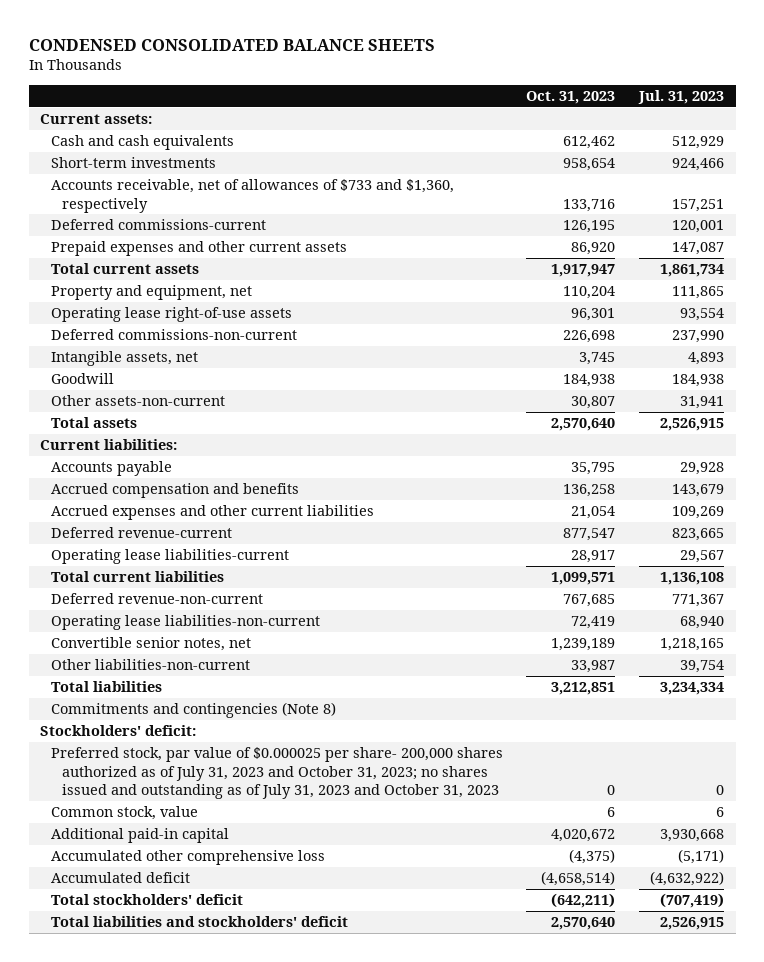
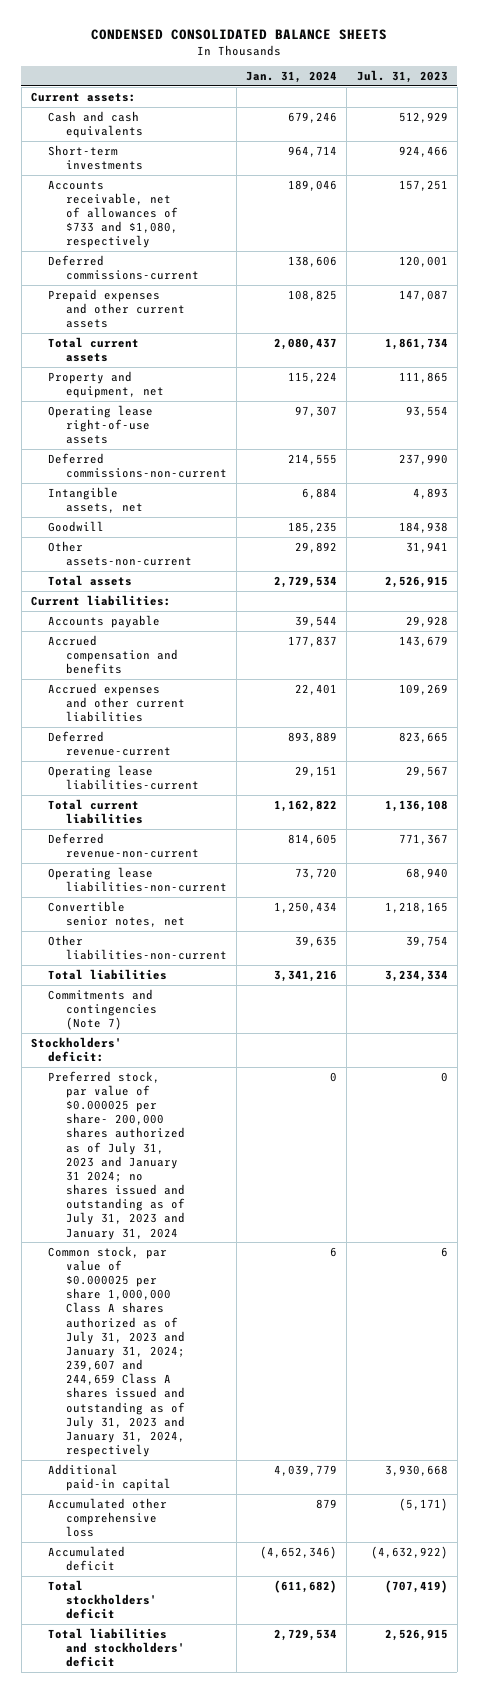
- | Oct. 31, 2023 | Jul. 31, 2023
+ | Jan. 31, 2024 | Jul. 31, 2023
- Accounts receivable, net of allowances of $733 and $1,360, respectively | 133,716 | 157,251
+ Accounts receivable, net of allowances of $733 and $1,080, respectively | 189,046 | 157,251
- Commitments and contingencies (Note 8)
+ Commitments and contingencies (Note 7)
- Preferred stock, par value of $0.000025 per share- 200,000 shares authorized as of July 31, 2023 and October 31, 2023; no shares issued and outstanding as of July 31, 2023 and October 31, 2023 | 0 | 0
- Common stock, value | 6 | 6
+ Preferred stock, par value of $0.000025 per share- 200,000 shares authorized as of July 31, 2023 and January 31 2024; no shares issued and outstanding as of July 31, 2023 and January 31, 2024 | 0 | 0
+ Common stock, par value of $0.000025 per share 1,000,000 Class A shares authorized as of July 31, 2023 and January 31, 2024; 239,607 and 244,659 Class A shares issued and outstanding as of July 31, 2023 and January 31, 2024, respectively | 6 | 6

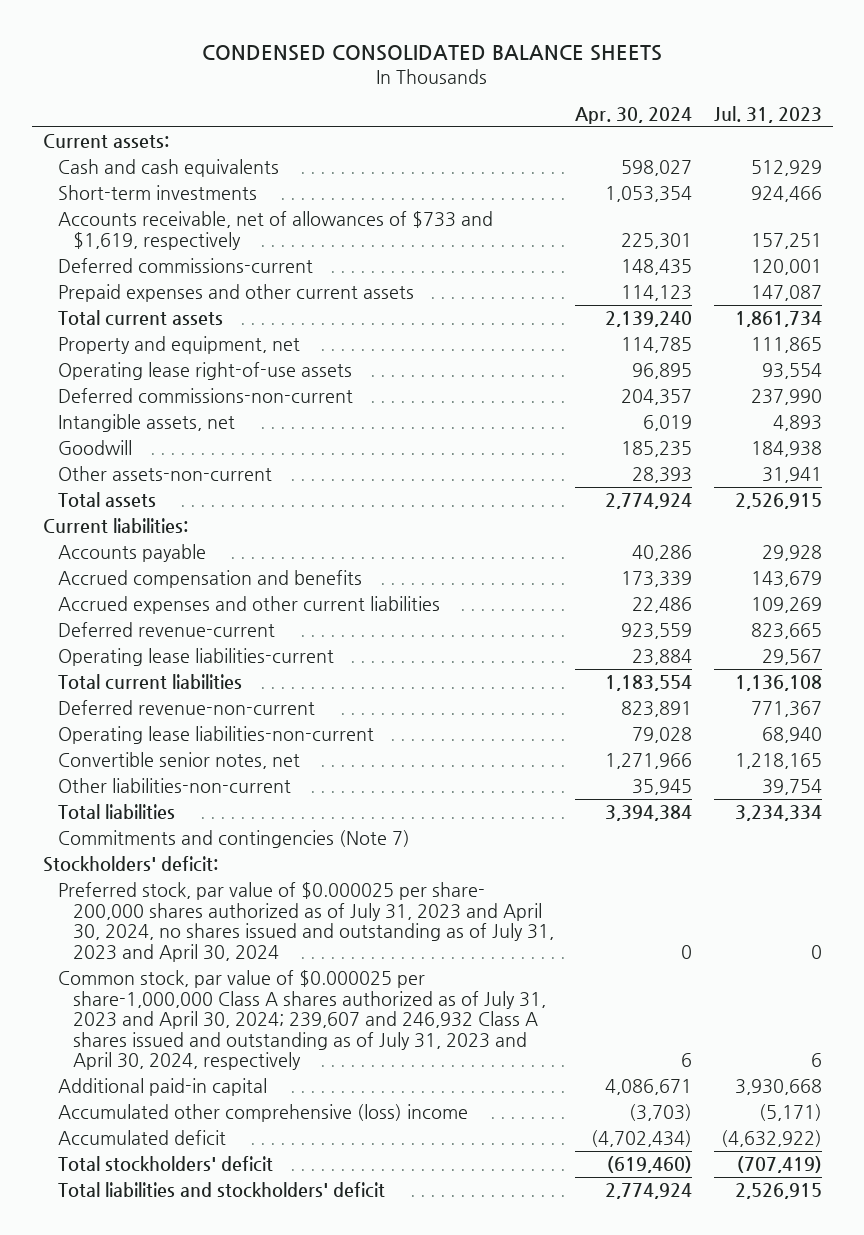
- | Jan. 31, 2024 | Jul. 31, 2023
+ | Apr. 30, 2024 | Jul. 31, 2023
- Accounts receivable, net of allowances of $733 and $1,080, respectively | 189,046 | 157,251
+ Accounts receivable, net of allowances of $733 and $1,619, respectively | 225,301 | 157,251
- Preferred stock, par value of $0.000025 per share- 200,000 shares authorized as of July 31, 2023 and January 31 2024; no shares issued and outstanding as of July 31, 2023 and January 31, 2024 | 0 | 0
- Common stock, par value of $0.000025 per share 1,000,000 Class A shares authorized as of July 31, 2023 and January 31, 2024; 239,607 and 244,659 Class A shares issued and outstanding as of July 31, 2023 and January 31, 2024, respectively | 6 | 6
+ Preferred stock, par value of $0.000025 per share- 200,000 shares authorized as of July 31, 2023 and April 30, 2024, no shares issued and outstanding as of July 31, 2023 and April 30, 2024 | 0 | 0
+ Common stock, par value of $0.000025 per share-1,000,000 Class A shares authorized as of July 31, 2023 and April 30, 2024; 239,607 and 246,932 Class A shares issued and outstanding as of July 31, 2023 and April 30, 2024, respectively | 6 | 6
- Accumulated other comprehensive loss | 879 | (5,171)
+ Accumulated other comprehensive (loss) income | (3,703) | (5,171)

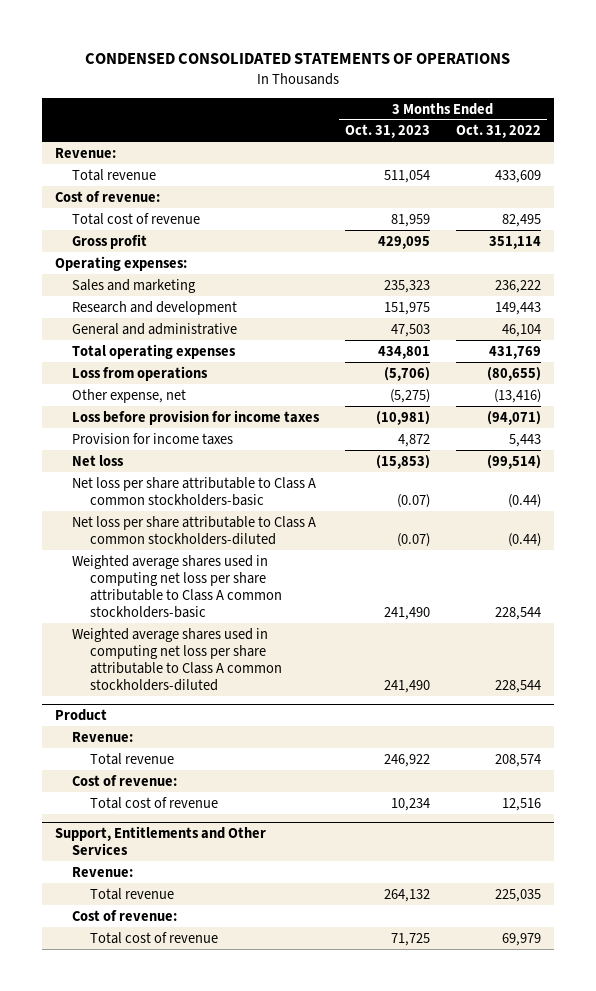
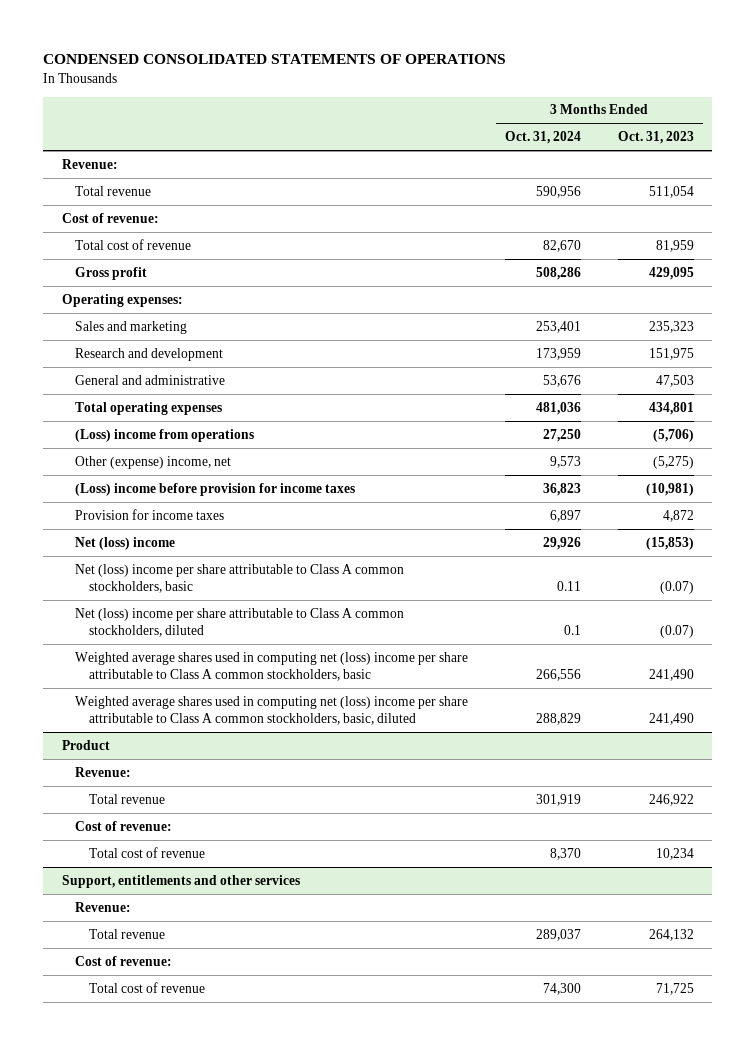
- | 3 Months Ended Oct. 31, 2023 | 3 Months Ended Oct. 31, 2022
+ | 3 Months Ended Oct. 31, 2024 | 3 Months Ended Oct. 31, 2023
- Loss from operations | (5,706) | (80,655)
- Other expense, net | (5,275) | (13,416)
- Loss before provision for income taxes | (10,981) | (94,071)
+ (Loss) income from operations | 27,250 | (5,706)
+ Other (expense) income, net | 9,573 | (5,275)
+ (Loss) income before provision for income taxes | 36,823 | (10,981)
- Net loss | (15,853) | (99,514)
- Net loss per share attributable to Class A common stockholders-basic | (0.07) | (0.44)
- Net loss per share attributable to Class A common stockholders-diluted | (0.07) | (0.44)
- Weighted average shares used in computing net loss per share attributable to Class A common stockholders-basic | 241,490 | 228,544
- Weighted average shares used in computing net loss per share attributable to Class A common stockholders-diluted | 241,490 | 228,544
+ Net (loss) income | 29,926 | (15,853)
+ Net (loss) income per share attributable to Class A common stockholders, basic | 0.11 | (0.07)
+ Net (loss) income per share attributable to Class A common stockholders, diluted | 0.1 | (0.07)
+ Weighted average shares used in computing net (loss) income per share attributable to Class A common stockholders, basic | 266,556 | 241,490
+ Weighted average shares used in computing net (loss) income per share attributable to Class A common stockholders, basic, diluted | 288,829 | 241,490
- Support, Entitlements and Other Services
+ Support, entitlements and other services

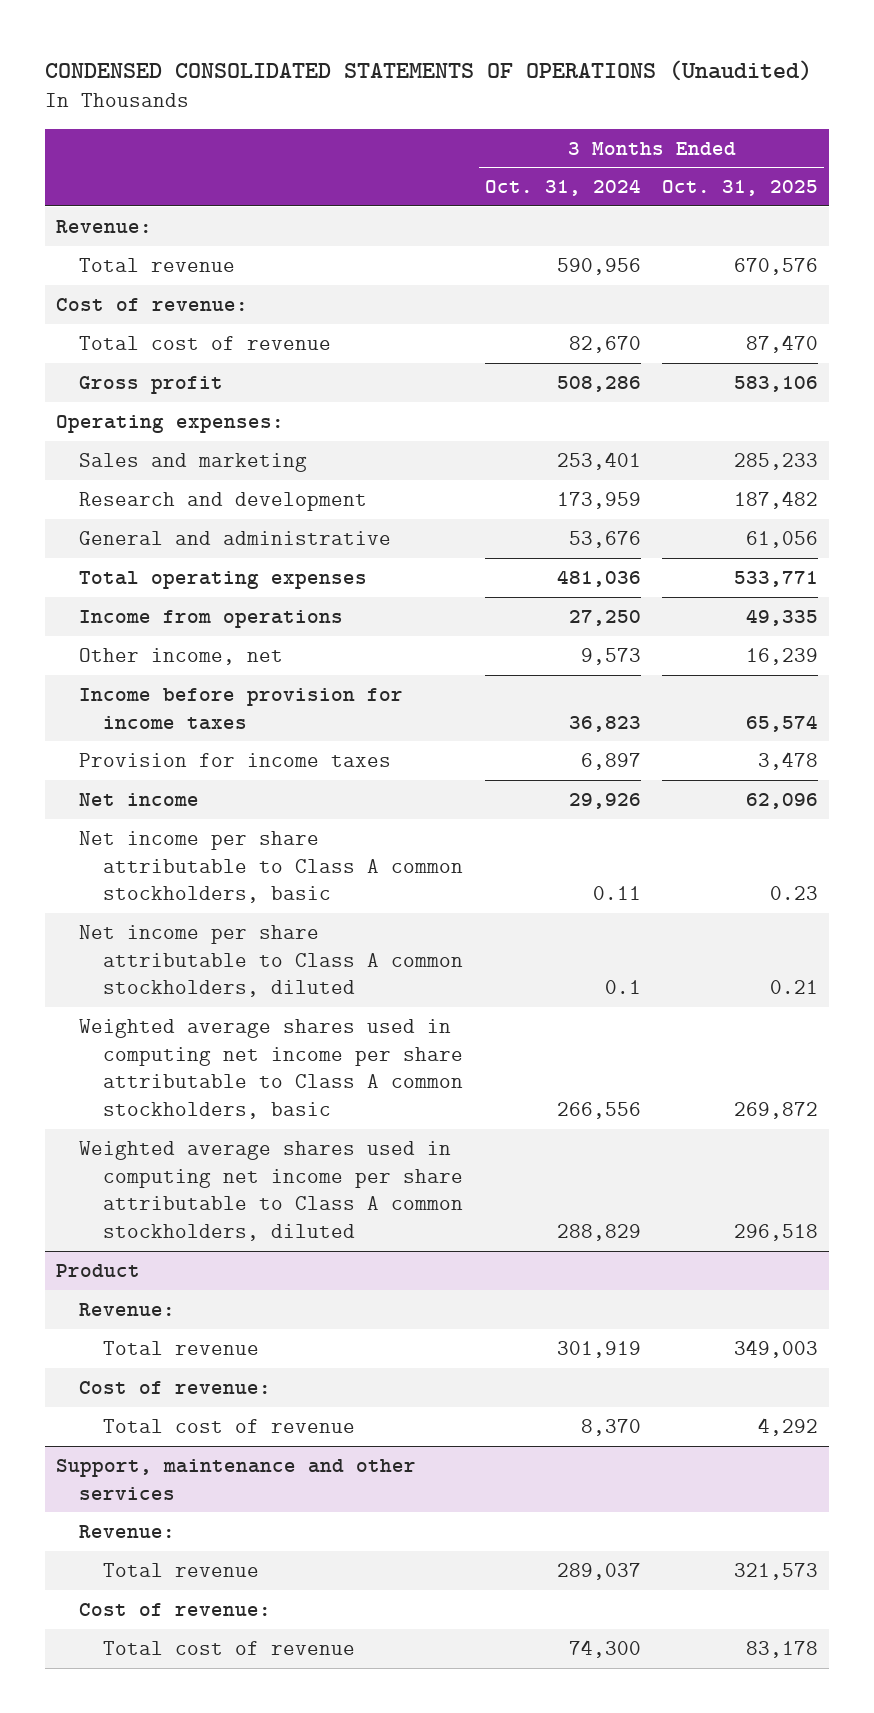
- CONDENSED CONSOLIDATED STATEMENTS OF OPERATIONS
+ CONDENSED CONSOLIDATED STATEMENTS OF OPERATIONS (Unaudited)
- | 3 Months Ended Oct. 31, 2024 | 3 Months Ended Oct. 31, 2023
+ | 3 Months Ended Oct. 31, 2024 | 3 Months Ended Oct. 31, 2025
- (Loss) income from operations | 27,250 | (5,706)
- Other (expense) income, net | 9,573 | (5,275)
- (Loss) income before provision for income taxes | 36,823 | (10,981)
+ Income from operations | 27,250 | 49,335
+ Other income, net | 9,573 | 16,239
+ Income before provision for income taxes | 36,823 | 65,574
- Net (loss) income | 29,926 | (15,853)
- Net (loss) income per share attributable to Class A common stockholders, basic | 0.11 | (0.07)
- Net (loss) income per share attributable to Class A common stockholders, diluted | 0.1 | (0.07)
- Weighted average shares used in computing net (loss) income per share attributable to Class A common stockholders, basic | 266,556 | 241,490
- Weighted average shares used in computing net (loss) income per share attributable to Class A common stockholders, basic, diluted | 288,829 | 241,490
+ Net income | 29,926 | 62,096
+ Net income per share attributable to Class A common stockholders, basic | 0.11 | 0.23
+ Net income per share attributable to Class A common stockholders, diluted | 0.1 | 0.21
+ Weighted average shares used in computing net income per share attributable to Class A common stockholders, basic | 266,556 | 269,872
+ Weighted average shares used in computing net income per share attributable to Class A common stockholders, diluted | 288,829 | 296,518
- Support, entitlements and other services
+ Support, maintenance and other services

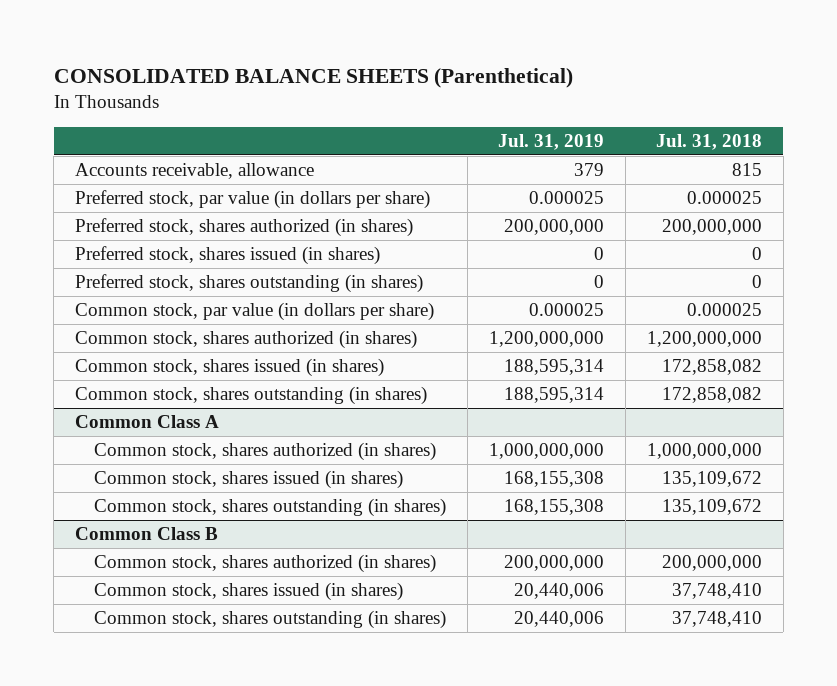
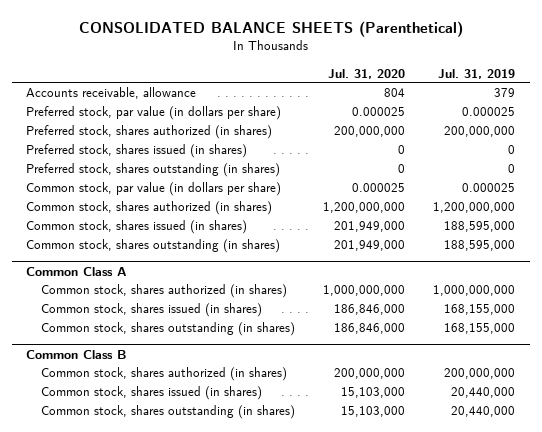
- | Jul. 31, 2019 | Jul. 31, 2018
+ | Jul. 31, 2020 | Jul. 31, 2019
- Common stock, shares issued (in shares) | 188,595,314 | 172,858,082
- Common stock, shares outstanding (in shares) | 188,595,314 | 172,858,082
+ Common stock, shares issued (in shares) | 201,949,000 | 188,595,000
+ Common stock, shares outstanding (in shares) | 201,949,000 | 188,595,000
@ Common Class A
- Common stock, shares issued (in shares) | 168,155,308 | 135,109,672
- Common stock, shares outstanding (in shares) | 168,155,308 | 135,109,672
+ Common stock, shares issued (in shares) | 186,846,000 | 168,155,000
+ Common stock, shares outstanding (in shares) | 186,846,000 | 168,155,000
@ Common Class B
- Common stock, shares issued (in shares) | 20,440,006 | 37,748,410
- Common stock, shares outstanding (in shares) | 20,440,006 | 37,748,410
+ Common stock, shares issued (in shares) | 15,103,000 | 20,440,000
+ Common stock, shares outstanding (in shares) | 15,103,000 | 20,440,000

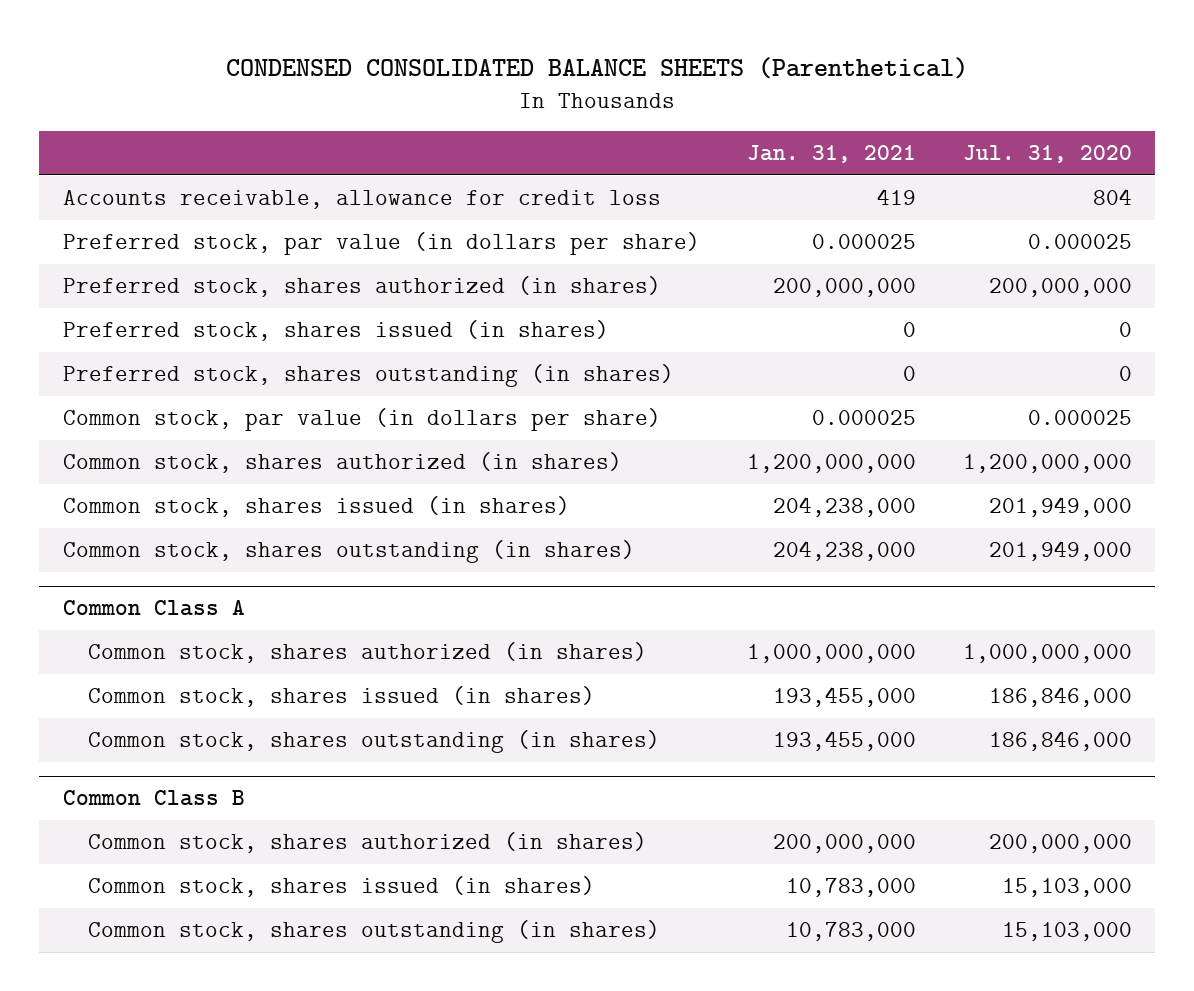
- CONSOLIDATED BALANCE SHEETS (Parenthetical)
+ CONDENSED CONSOLIDATED BALANCE SHEETS (Parenthetical)
- | Jul. 31, 2020 | Jul. 31, 2019
+ | Jan. 31, 2021 | Jul. 31, 2020
- Accounts receivable, allowance | 804 | 379
+ Accounts receivable, allowance for credit loss | 419 | 804

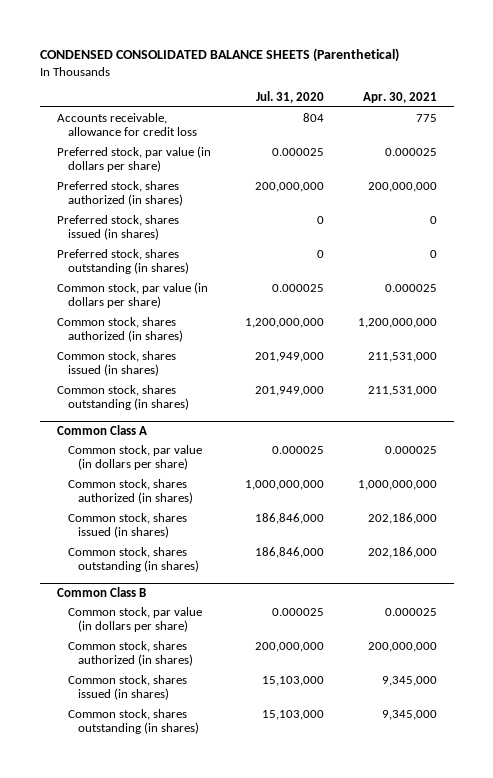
- | Jan. 31, 2021 | Jul. 31, 2020
+ | Jul. 31, 2020 | Apr. 30, 2021
@ Common Class A
+ Common stock, par value (in dollars per share) | 0.000025 | 0.000025
@ Common Class B
+ Common stock, par value (in dollars per share) | 0.000025 | 0.000025

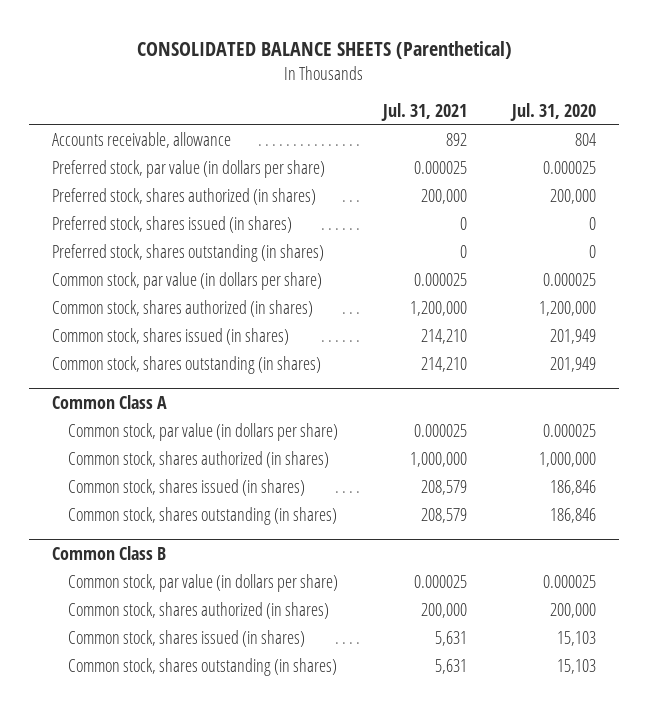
- CONDENSED CONSOLIDATED BALANCE SHEETS (Parenthetical)
+ CONSOLIDATED BALANCE SHEETS (Parenthetical)
- | Jul. 31, 2020 | Apr. 30, 2021
+ | Jul. 31, 2021 | Jul. 31, 2020
- Accounts receivable, allowance for credit loss | 804 | 775
+ Accounts receivable, allowance | 892 | 804
- Preferred stock, shares authorized (in shares) | 200,000,000 | 200,000,000
+ Preferred stock, shares authorized (in shares) | 200,000 | 200,000
- Common stock, shares authorized (in shares) | 1,200,000,000 | 1,200,000,000
- Common stock, shares issued (in shares) | 201,949,000 | 211,531,000
- Common stock, shares outstanding (in shares) | 201,949,000 | 211,531,000
+ Common stock, shares authorized (in shares) | 1,200,000 | 1,200,000
+ Common stock, shares issued (in shares) | 214,210 | 201,949
+ Common stock, shares outstanding (in shares) | 214,210 | 201,949
@ Common Class A
- Common stock, shares authorized (in shares) | 1,000,000,000 | 1,000,000,000
- Common stock, shares issued (in shares) | 186,846,000 | 202,186,000
- Common stock, shares outstanding (in shares) | 186,846,000 | 202,186,000
+ Common stock, shares authorized (in shares) | 1,000,000 | 1,000,000
+ Common stock, shares issued (in shares) | 208,579 | 186,846
+ Common stock, shares outstanding (in shares) | 208,579 | 186,846
@ Common Class B
- Common stock, shares authorized (in shares) | 200,000,000 | 200,000,000
- Common stock, shares issued (in shares) | 15,103,000 | 9,345,000
- Common stock, shares outstanding (in shares) | 15,103,000 | 9,345,000
+ Common stock, shares authorized (in shares) | 200,000 | 200,000
+ Common stock, shares issued (in shares) | 5,631 | 15,103
+ Common stock, shares outstanding (in shares) | 5,631 | 15,103

